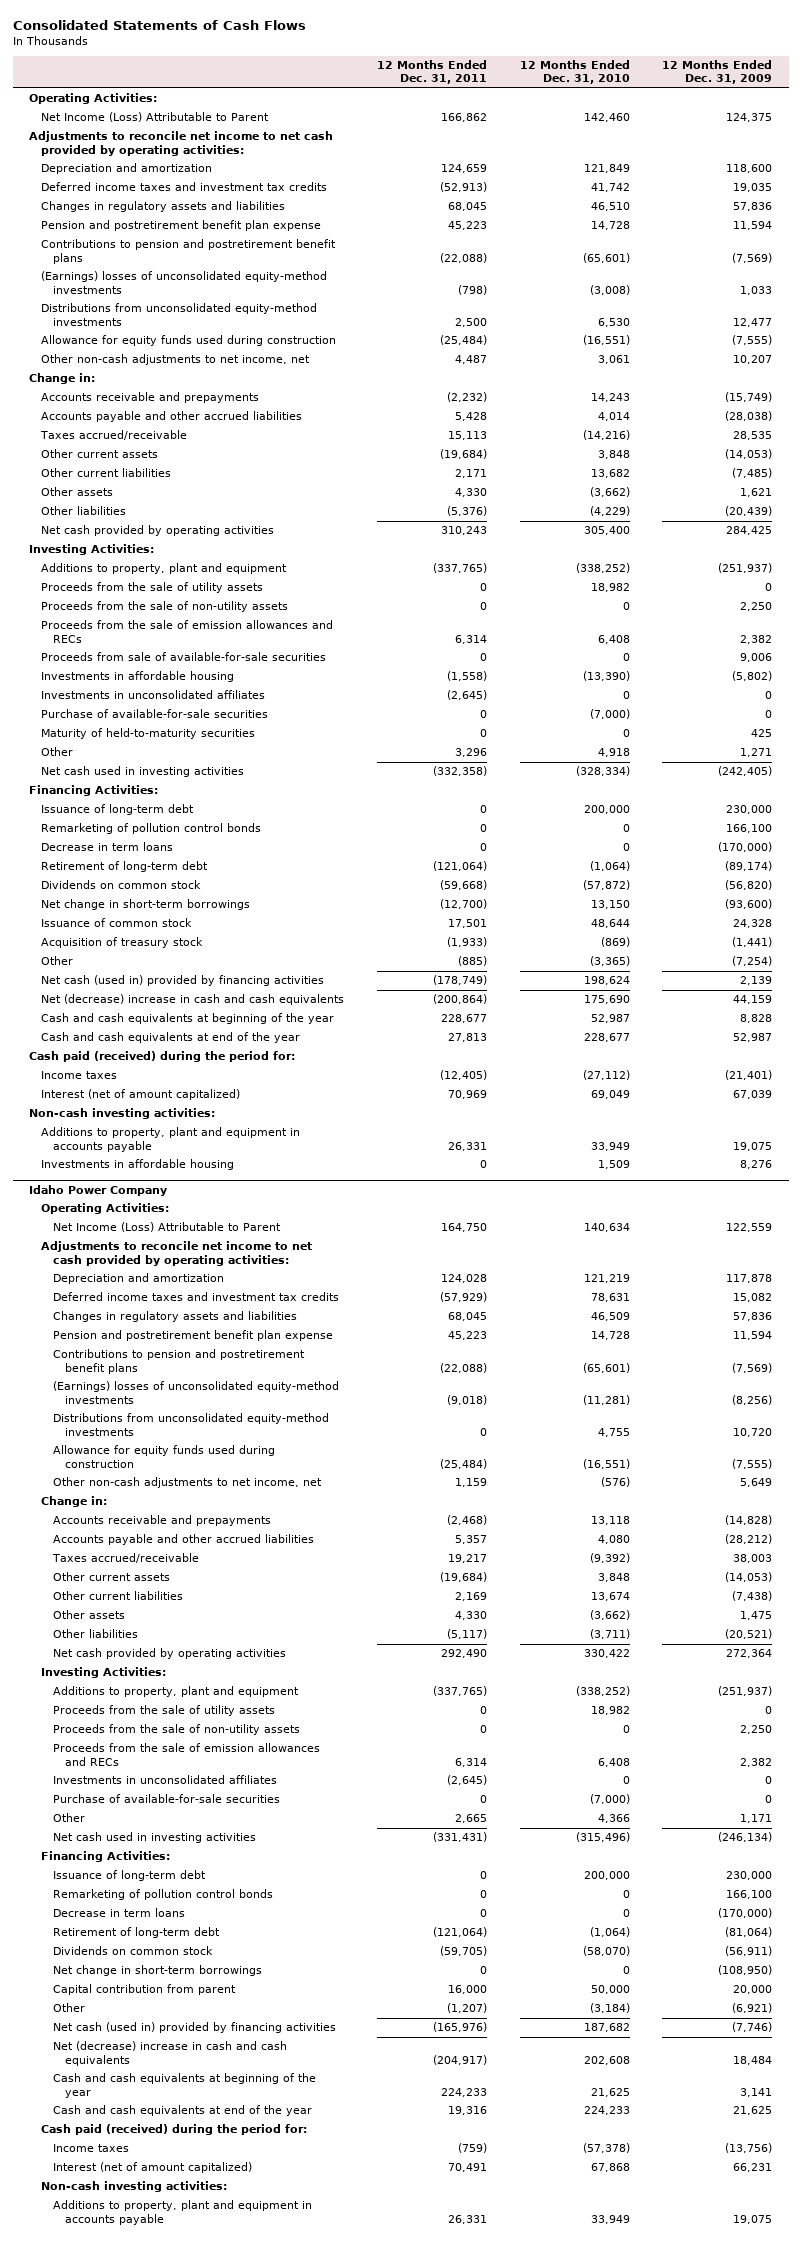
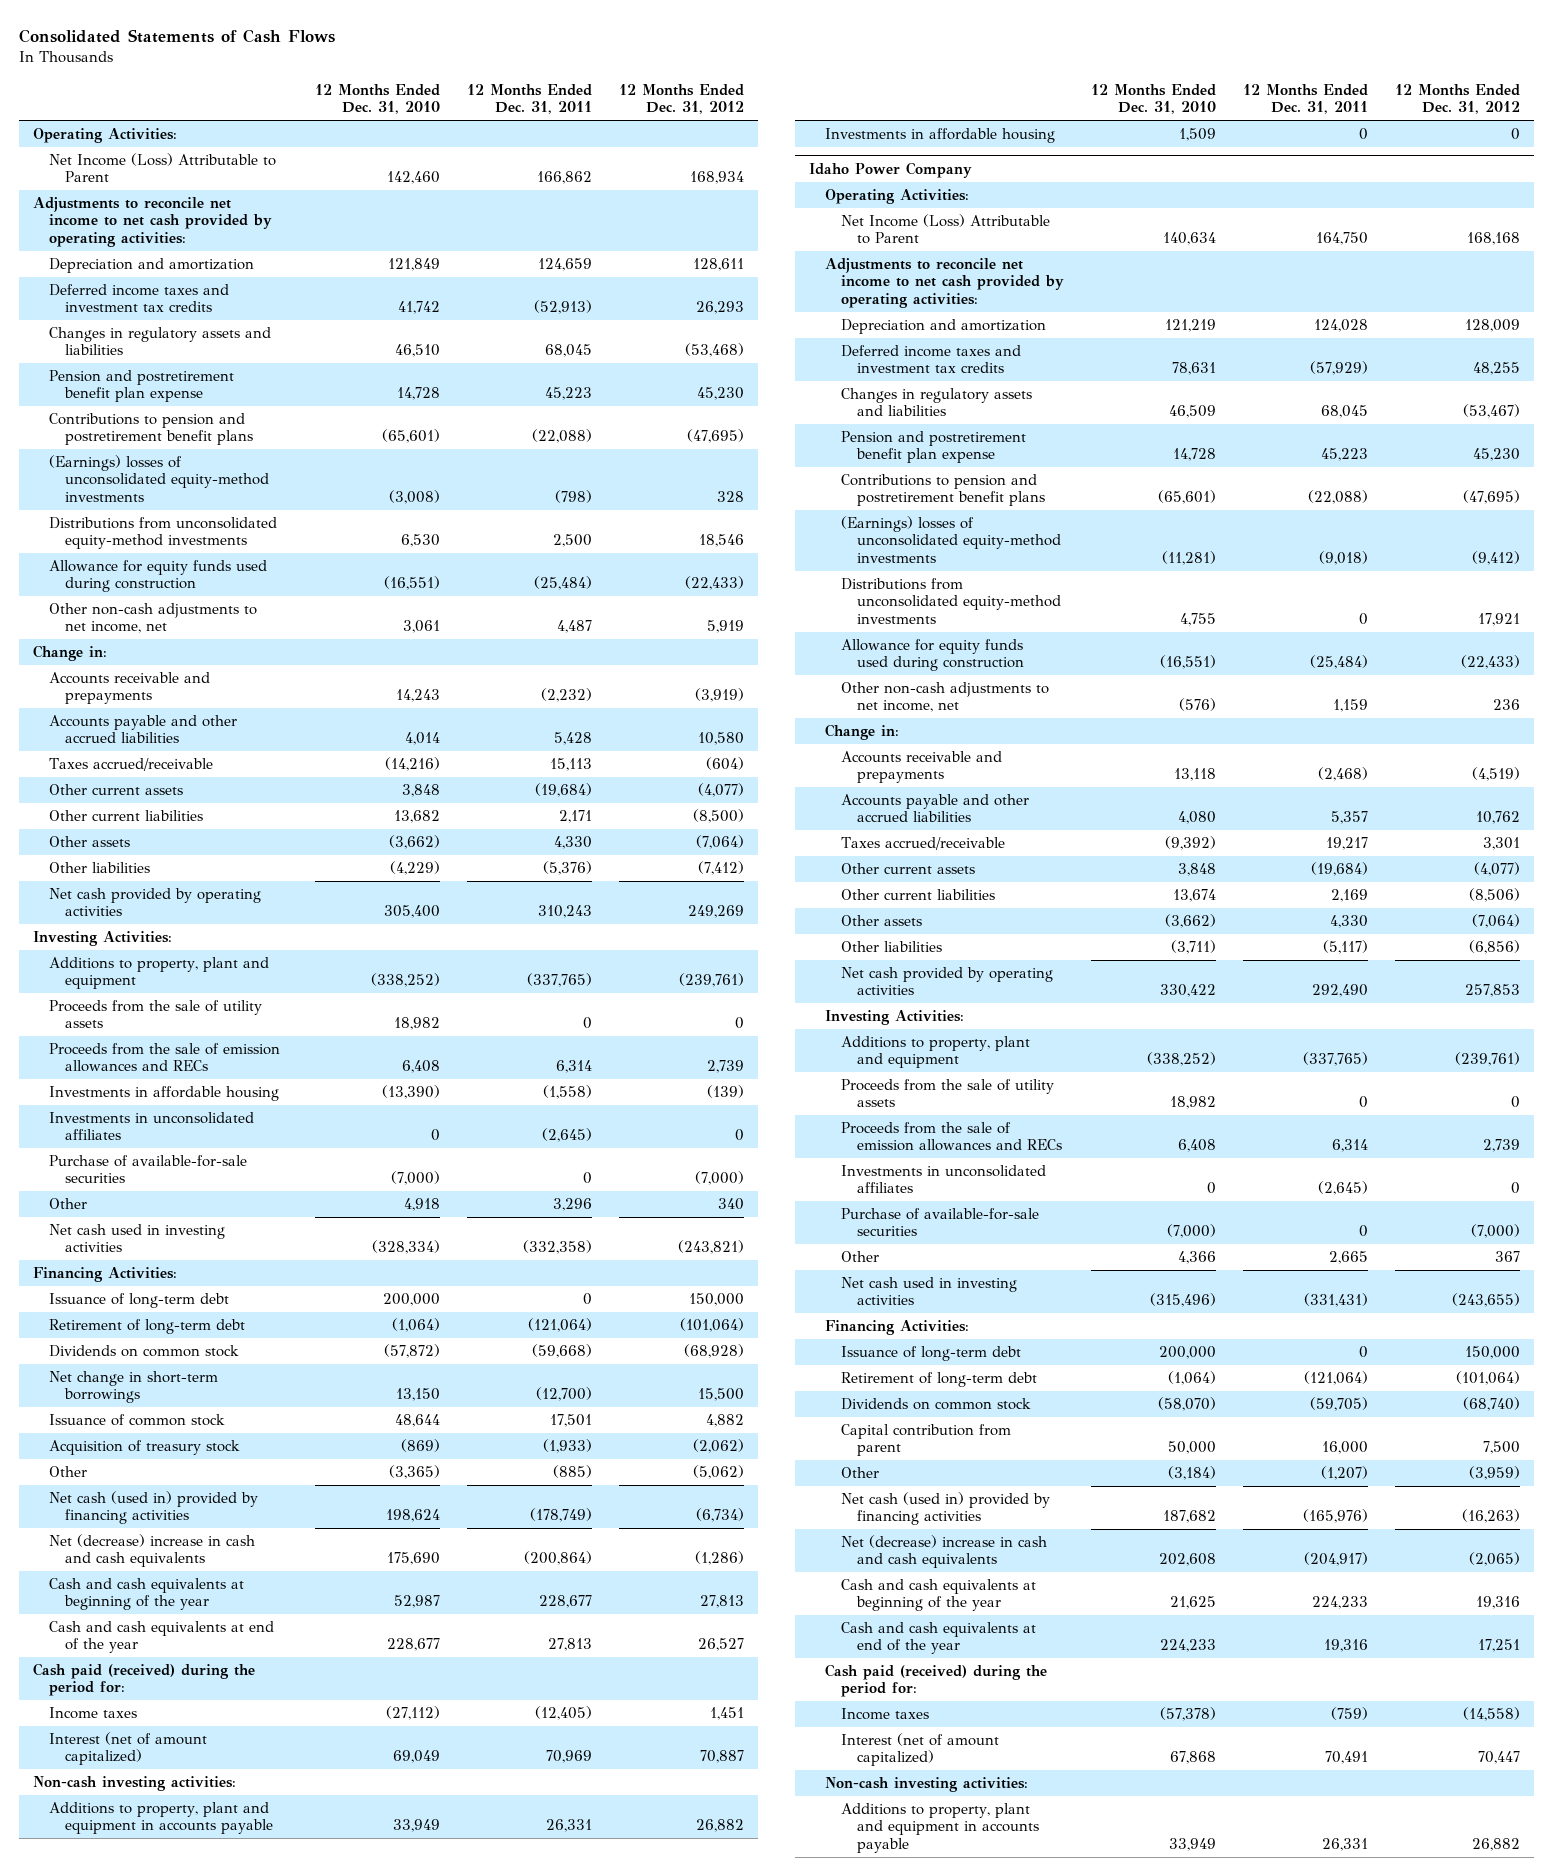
- | 12 Months Ended Dec. 31, 2011 | 12 Months Ended Dec. 31, 2010 | 12 Months Ended Dec. 31, 2009
+ | 12 Months Ended Dec. 31, 2010 | 12 Months Ended Dec. 31, 2011 | 12 Months Ended Dec. 31, 2012
- Proceeds from the sale of non-utility assets | 0 | 0 | 2,250
- Proceeds from sale of available-for-sale securities | 0 | 0 | 9,006
- Maturity of held-to-maturity securities | 0 | 0 | 425
- Remarketing of pollution control bonds | 0 | 0 | 166,100
- Decrease in term loans | 0 | 0 | (170,000)
@ Idaho Power Company
- Proceeds from the sale of non-utility assets | 0 | 0 | 2,250
- Remarketing of pollution control bonds | 0 | 0 | 166,100
- Decrease in term loans | 0 | 0 | (170,000)
- Net change in short-term borrowings | 0 | 0 | (108,950)

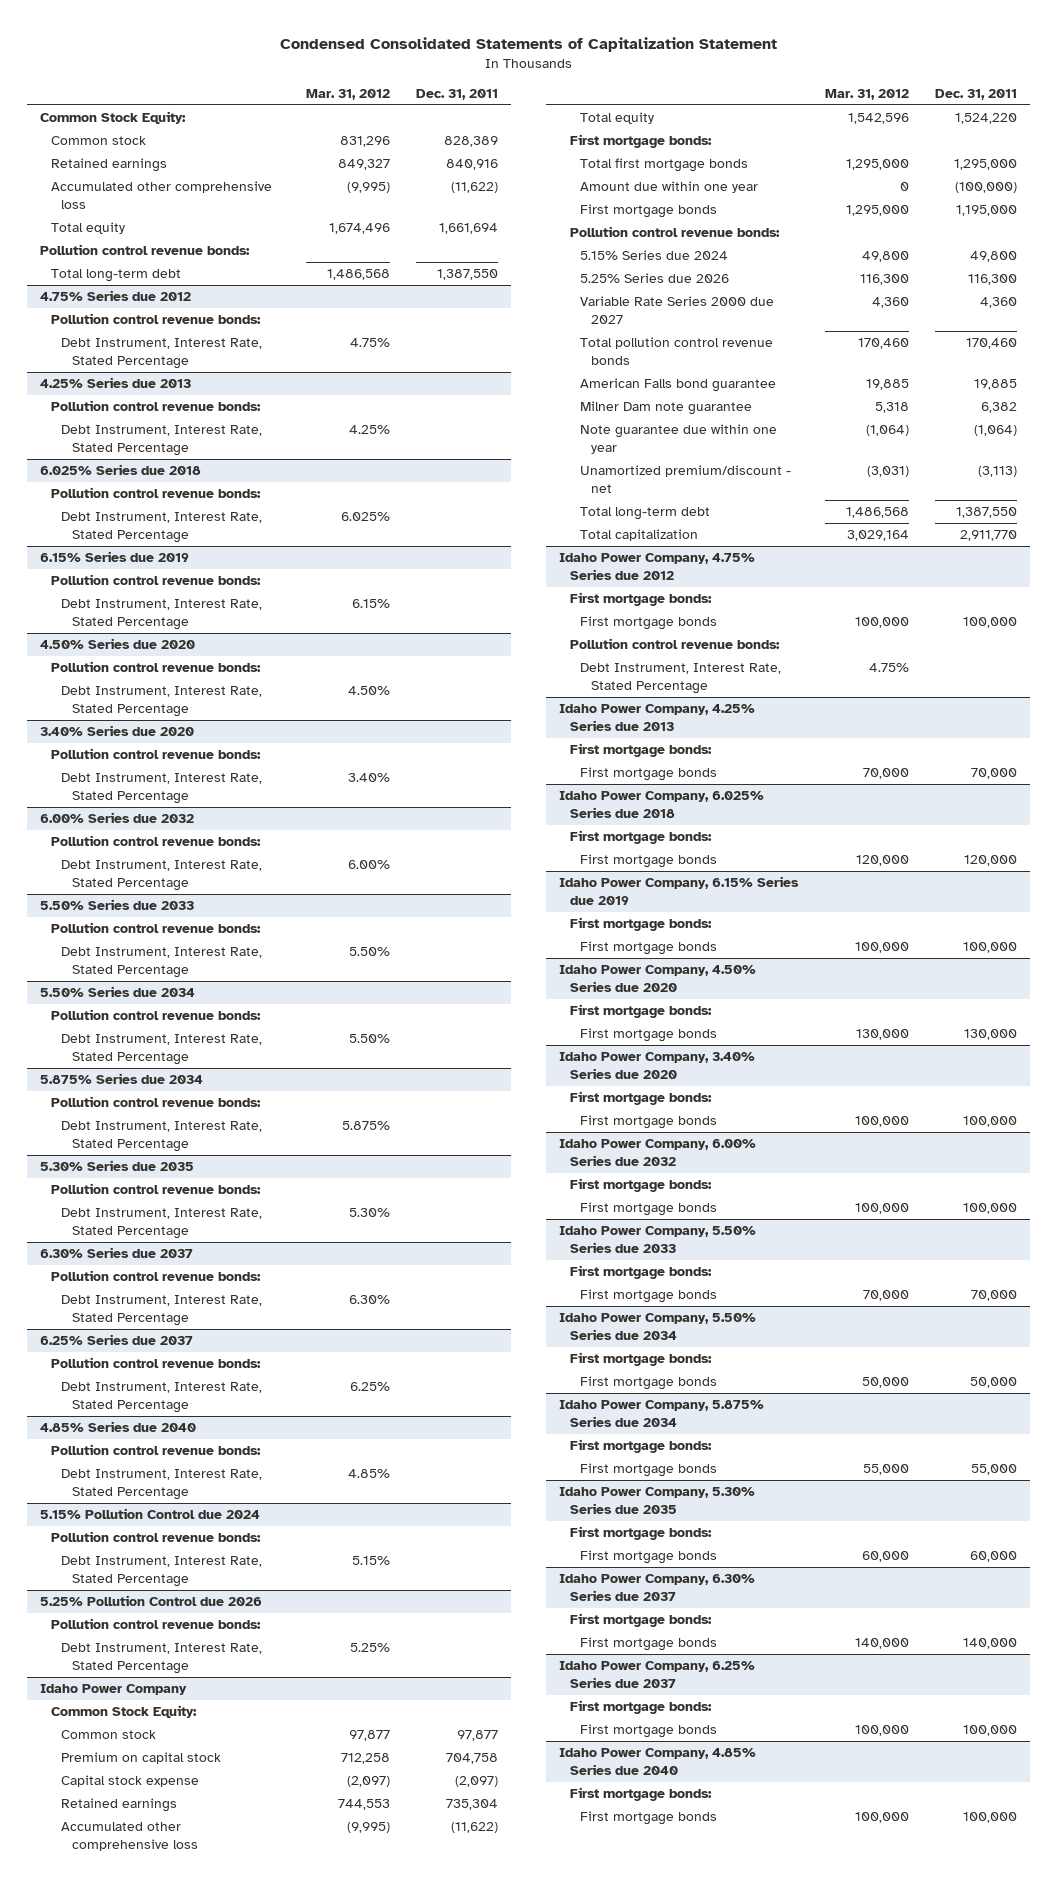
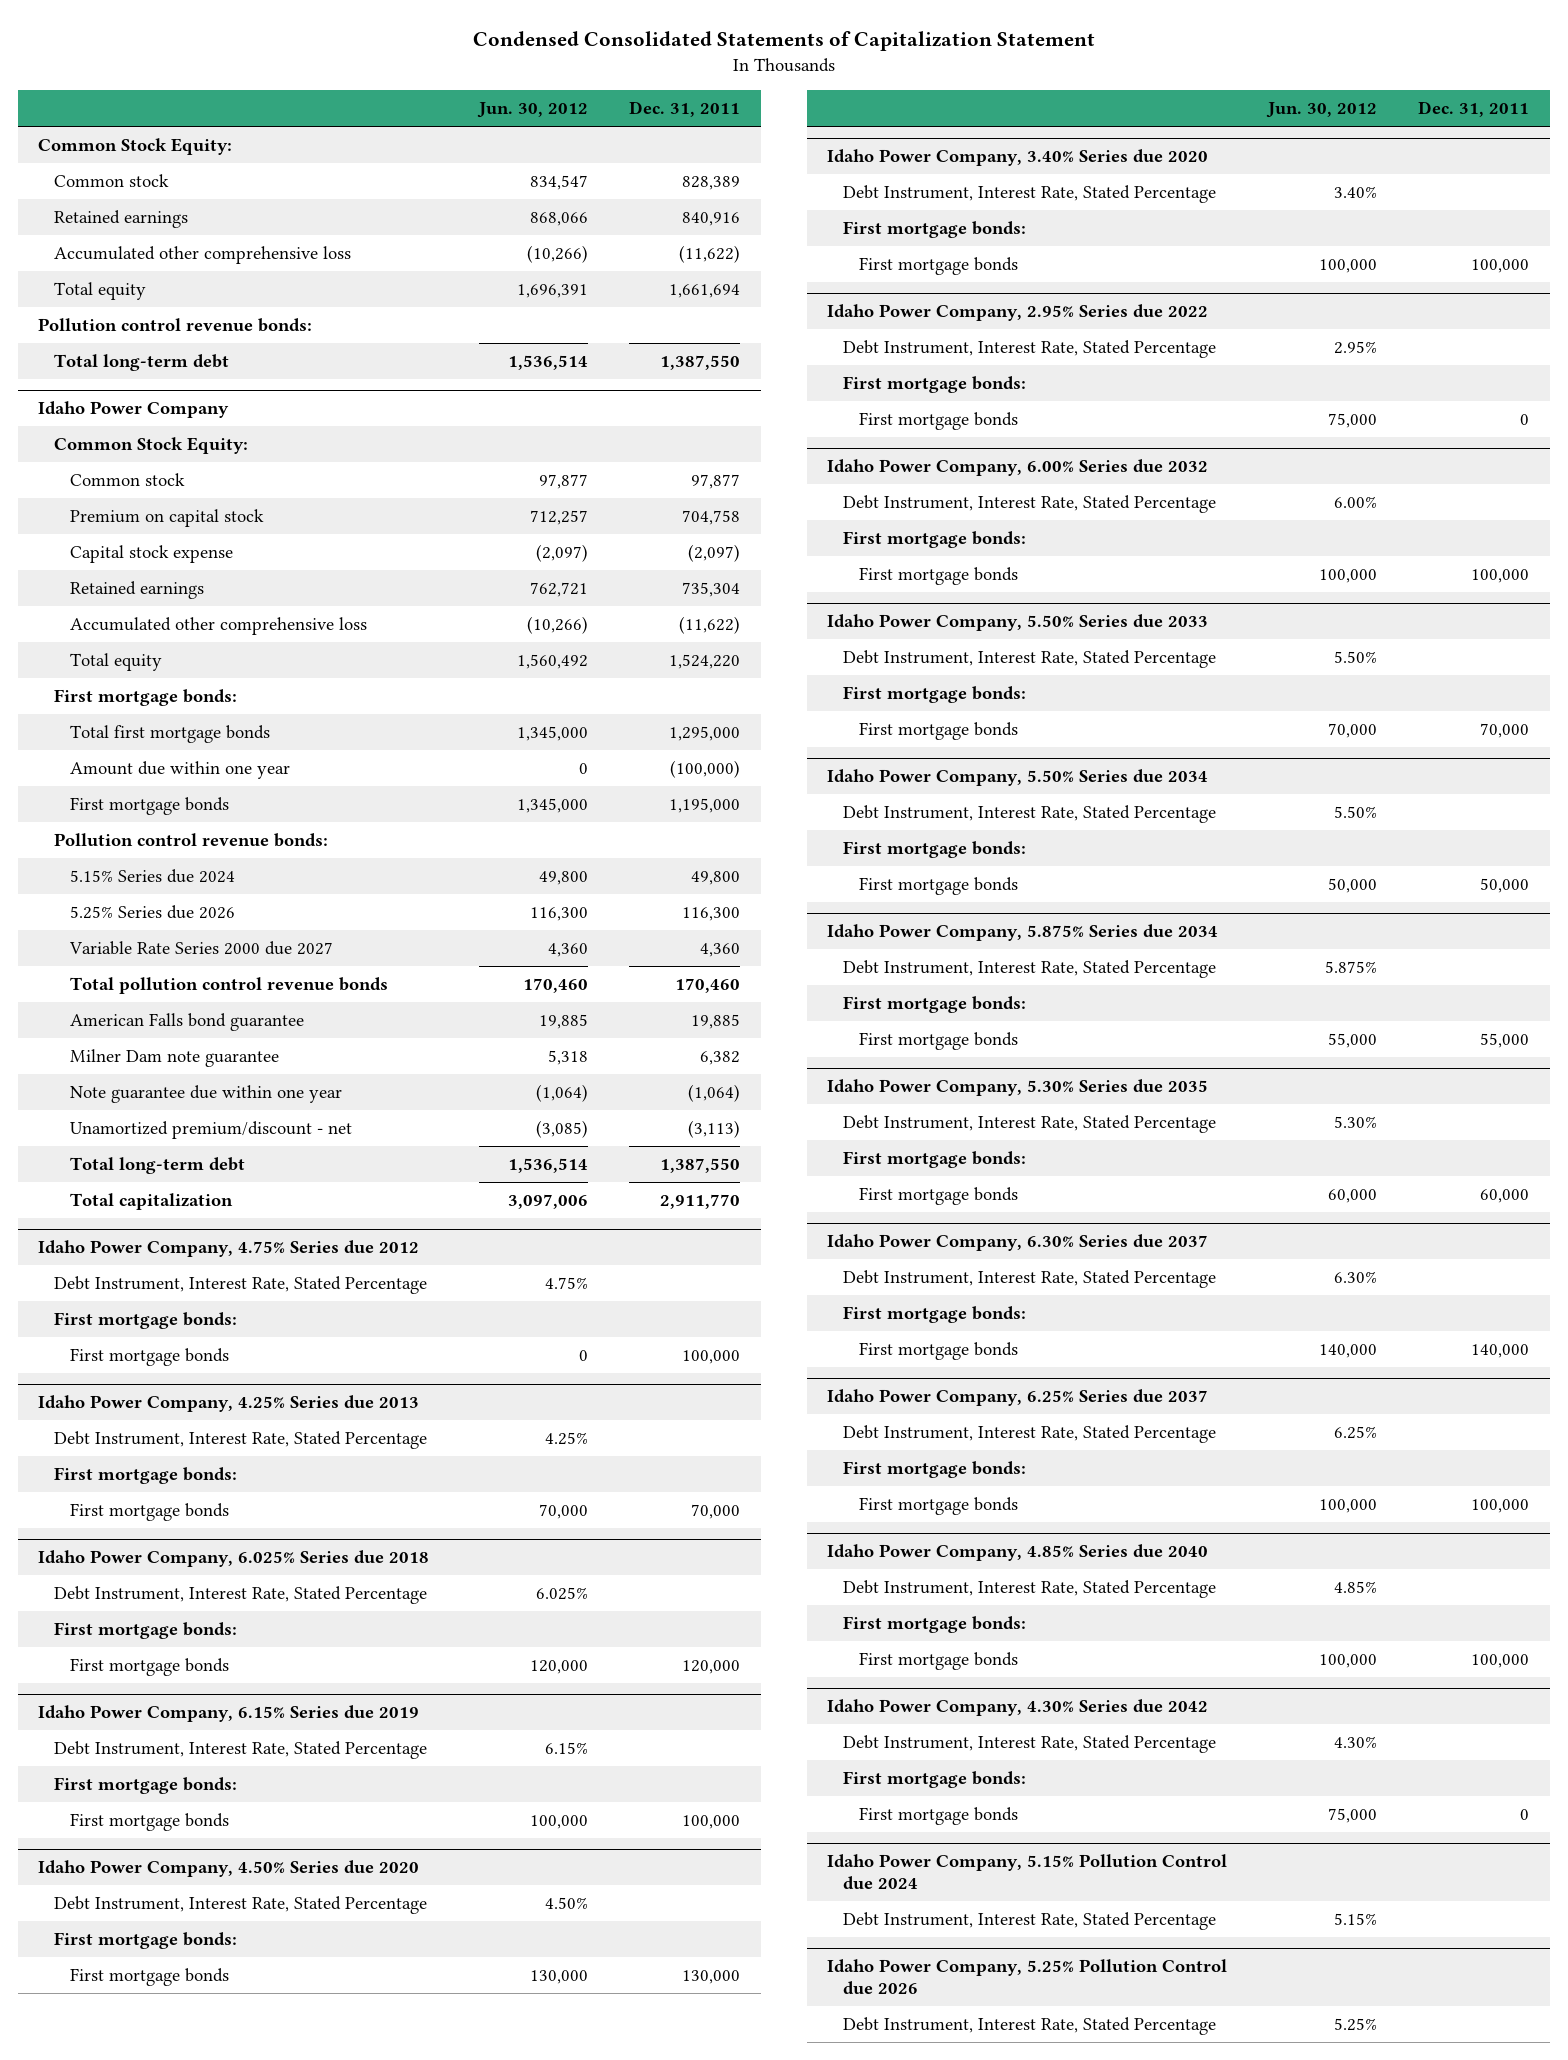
- | Mar. 31, 2012 | Dec. 31, 2011
+ | Jun. 30, 2012 | Dec. 31, 2011
- 4.75% Series due 2012
- Pollution control revenue bonds:
- Debt Instrument, Interest Rate, Stated Percentage | 4.75% |
- 4.25% Series due 2013
- Pollution control revenue bonds:
- Debt Instrument, Interest Rate, Stated Percentage | 4.25% |
- 6.025% Series due 2018
- Pollution control revenue bonds:
- Debt Instrument, Interest Rate, Stated Percentage | 6.025% |
- 6.15% Series due 2019
- Pollution control revenue bonds:
- Debt Instrument, Interest Rate, Stated Percentage | 6.15% |
- 4.50% Series due 2020
- Pollution control revenue bonds:
- Debt Instrument, Interest Rate, Stated Percentage | 4.50% |
- 3.40% Series due 2020
- Pollution control revenue bonds:
- Debt Instrument, Interest Rate, Stated Percentage | 3.40% |
- 6.00% Series due 2032
- Pollution control revenue bonds:
- Debt Instrument, Interest Rate, Stated Percentage | 6.00% |
- 5.50% Series due 2033
- Pollution control revenue bonds:
- Debt Instrument, Interest Rate, Stated Percentage | 5.50% |
- 5.50% Series due 2034
- Pollution control revenue bonds:
- Debt Instrument, Interest Rate, Stated Percentage | 5.50% |
- 5.875% Series due 2034
- Pollution control revenue bonds:
- Debt Instrument, Interest Rate, Stated Percentage | 5.875% |
- 5.30% Series due 2035
- Pollution control revenue bonds:
- Debt Instrument, Interest Rate, Stated Percentage | 5.30% |
- 6.30% Series due 2037
- Pollution control revenue bonds:
- Debt Instrument, Interest Rate, Stated Percentage | 6.30% |
- 6.25% Series due 2037
- Pollution control revenue bonds:
- Debt Instrument, Interest Rate, Stated Percentage | 6.25% |
- 4.85% Series due 2040
- Pollution control revenue bonds:
- Debt Instrument, Interest Rate, Stated Percentage | 4.85% |
- 5.15% Pollution Control due 2024
- Pollution control revenue bonds:
- Debt Instrument, Interest Rate, Stated Percentage | 5.15% |
- 5.25% Pollution Control due 2026
- Pollution control revenue bonds:
- Debt Instrument, Interest Rate, Stated Percentage | 5.25% |
@ Idaho Power Company, 4.75% Series due 2012
moved up: Debt Instrument, Interest Rate, Stated Percentage | 4.75% |
- Pollution control revenue bonds:
@ Idaho Power Company, 4.25% Series due 2013
+ Debt Instrument, Interest Rate, Stated Percentage | 4.25% |
@ Idaho Power Company, 6.025% Series due 2018
+ Debt Instrument, Interest Rate, Stated Percentage | 6.025% |
@ Idaho Power Company, 6.15% Series due 2019
+ Debt Instrument, Interest Rate, Stated Percentage | 6.15% |
@ Idaho Power Company, 4.50% Series due 2020
+ Debt Instrument, Interest Rate, Stated Percentage | 4.50% |
@ Idaho Power Company, 3.40% Series due 2020
+ Debt Instrument, Interest Rate, Stated Percentage | 3.40% |
+ Idaho Power Company, 2.95% Series due 2022
+ Debt Instrument, Interest Rate, Stated Percentage | 2.95% |
+ First mortgage bonds:
+ First mortgage bonds | 75,000 | 0
@ Idaho Power Company, 6.00% Series due 2032
+ Debt Instrument, Interest Rate, Stated Percentage | 6.00% |
@ Idaho Power Company, 5.50% Series due 2033
+ Debt Instrument, Interest Rate, Stated Percentage | 5.50% |
@ Idaho Power Company, 5.50% Series due 2034
+ Debt Instrument, Interest Rate, Stated Percentage | 5.50% |
@ Idaho Power Company, 5.875% Series due 2034
+ Debt Instrument, Interest Rate, Stated Percentage | 5.875% |
@ Idaho Power Company, 5.30% Series due 2035
+ Debt Instrument, Interest Rate, Stated Percentage | 5.30% |
@ Idaho Power Company, 6.30% Series due 2037
+ Debt Instrument, Interest Rate, Stated Percentage | 6.30% |
@ Idaho Power Company, 6.25% Series due 2037
+ Debt Instrument, Interest Rate, Stated Percentage | 6.25% |
@ Idaho Power Company, 4.85% Series due 2040
+ Debt Instrument, Interest Rate, Stated Percentage | 4.85% |
+ Idaho Power Company, 4.30% Series due 2042
+ Debt Instrument, Interest Rate, Stated Percentage | 4.30% |
+ First mortgage bonds:
+ First mortgage bonds | 75,000 | 0
+ Idaho Power Company, 5.15% Pollution Control due 2024
+ Debt Instrument, Interest Rate, Stated Percentage | 5.15% |
+ Idaho Power Company, 5.25% Pollution Control due 2026
+ Debt Instrument, Interest Rate, Stated Percentage | 5.25% |

